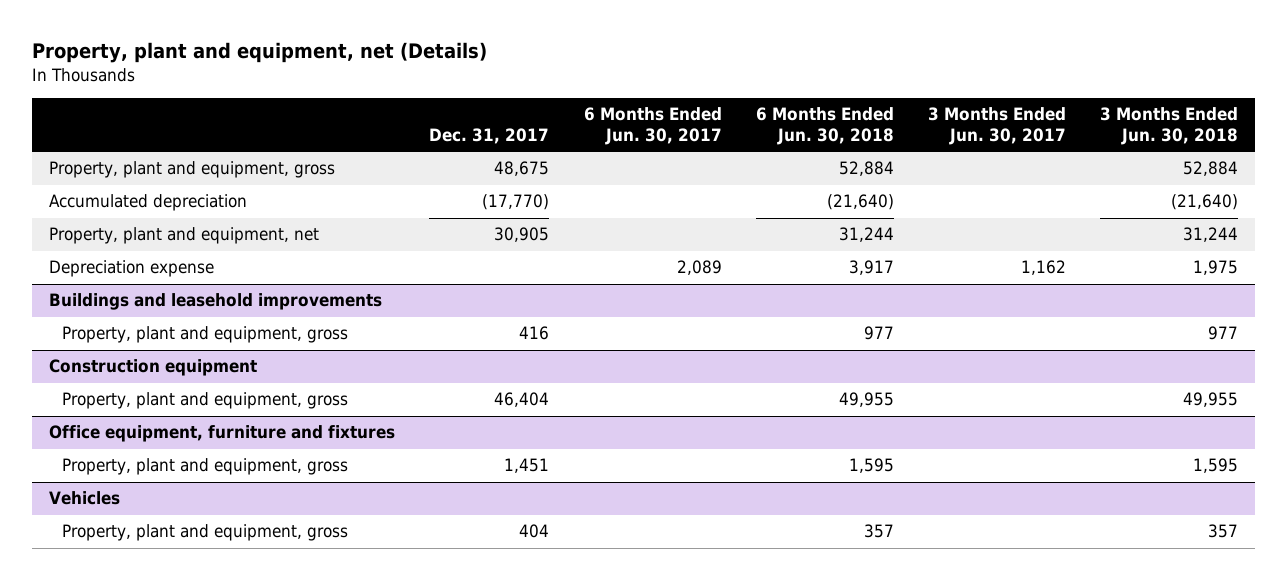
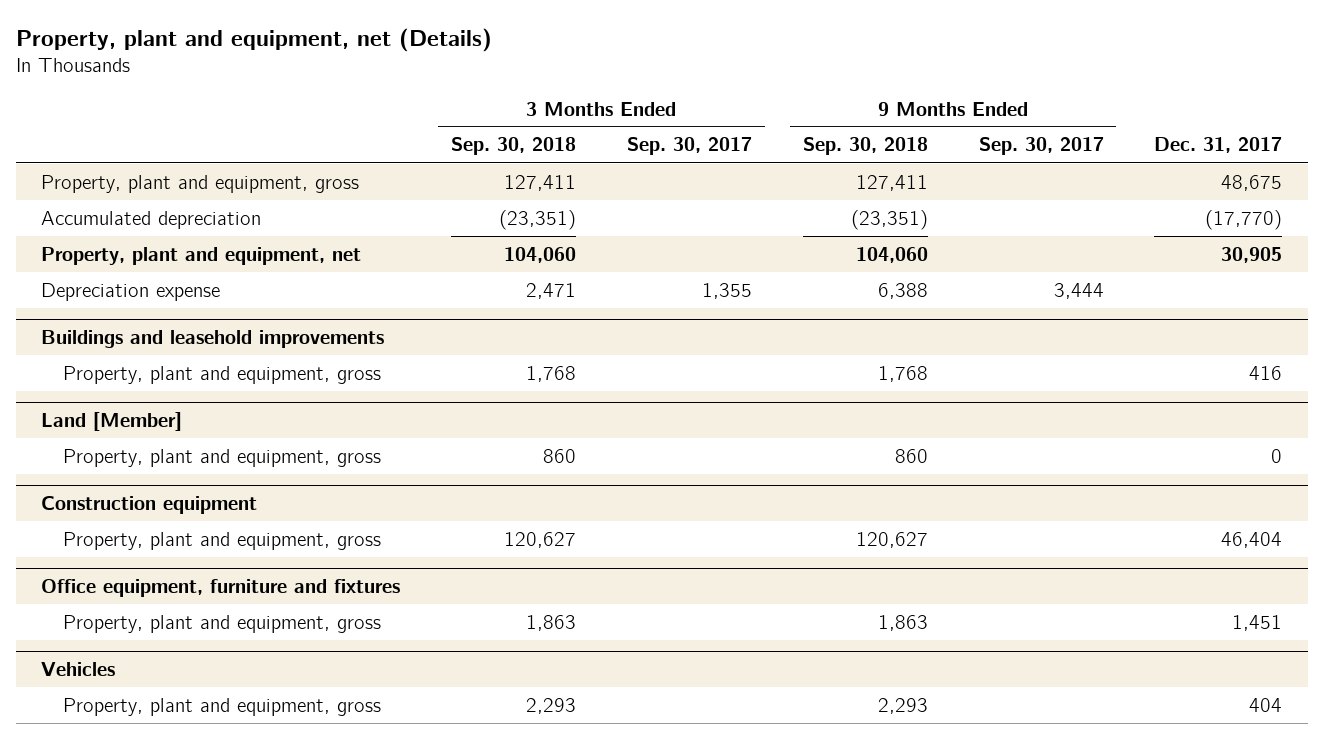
- | Dec. 31, 2017 | 6 Months Ended Jun. 30, 2017 | 6 Months Ended Jun. 30, 2018 | 3 Months Ended Jun. 30, 2017 | 3 Months Ended Jun. 30, 2018
+ | 3 Months Ended Sep. 30, 2018 | 3 Months Ended Sep. 30, 2017 | 9 Months Ended Sep. 30, 2018 | 9 Months Ended Sep. 30, 2017 | Dec. 31, 2017
+ Land [Member]
+ Property, plant and equipment, gross | 860 | | 860 | | 0

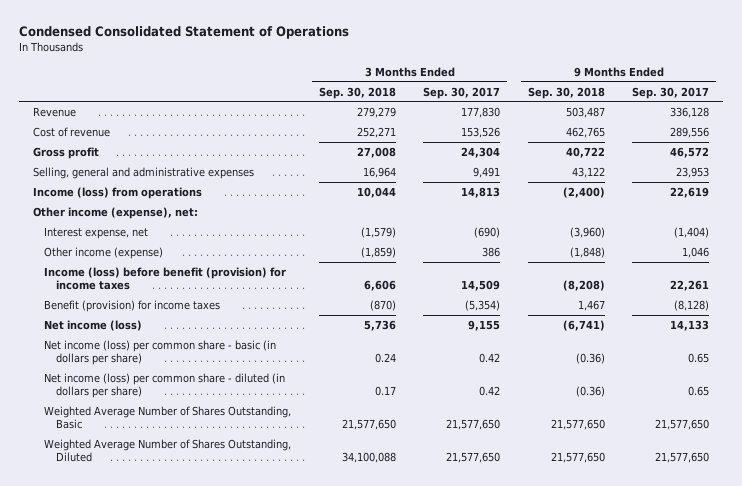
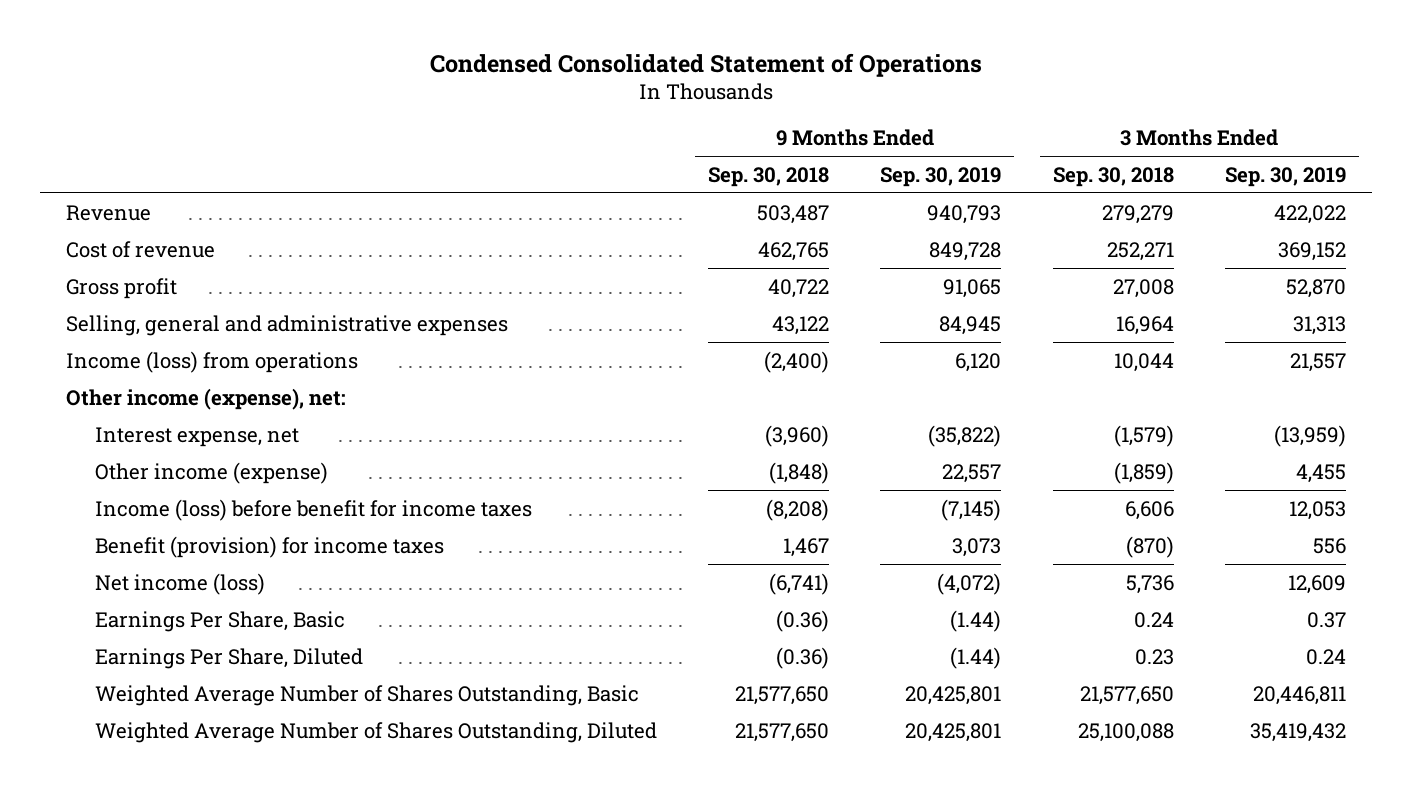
- | 3 Months Ended Sep. 30, 2018 | 3 Months Ended Sep. 30, 2017 | 9 Months Ended Sep. 30, 2018 | 9 Months Ended Sep. 30, 2017
+ | 9 Months Ended Sep. 30, 2018 | 9 Months Ended Sep. 30, 2019 | 3 Months Ended Sep. 30, 2018 | 3 Months Ended Sep. 30, 2019
- Income (loss) before benefit (provision) for income taxes | 6,606 | 14,509 | (8,208) | 22,261
+ Income (loss) before benefit for income taxes | (8,208) | (7,145) | 6,606 | 12,053
- Net income (loss) per common share - basic (in dollars per share) | 0.24 | 0.42 | (0.36) | 0.65
- Net income (loss) per common share - diluted (in dollars per share) | 0.17 | 0.42 | (0.36) | 0.65
+ Earnings Per Share, Basic | (0.36) | (1.44) | 0.24 | 0.37
+ Earnings Per Share, Diluted | (0.36) | (1.44) | 0.23 | 0.24
- Weighted Average Number of Shares Outstanding, Diluted | 34,100,088 | 21,577,650 | 21,577,650 | 21,577,650
+ Weighted Average Number of Shares Outstanding, Diluted | 21,577,650 | 20,425,801 | 25,100,088 | 35,419,432

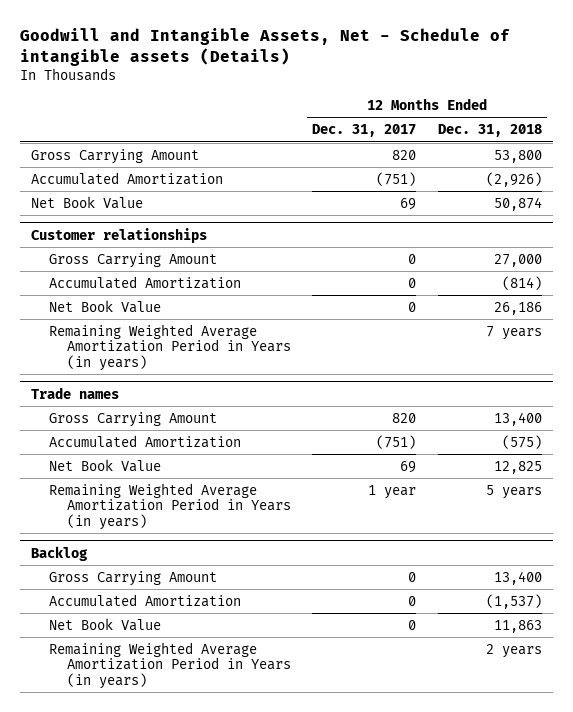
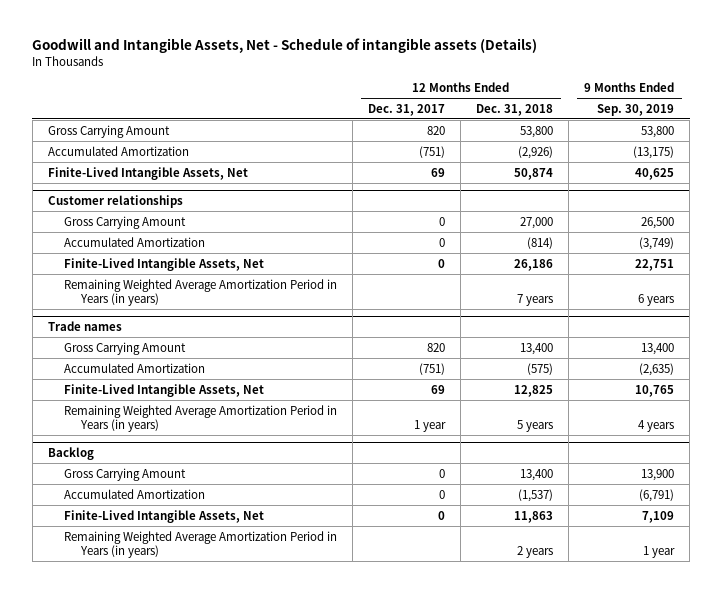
- | 12 Months Ended Dec. 31, 2017 | 12 Months Ended Dec. 31, 2018
+ | 12 Months Ended Dec. 31, 2017 | 12 Months Ended Dec. 31, 2018 | 9 Months Ended Sep. 30, 2019
- Net Book Value | 69 | 50,874
+ Finite-Lived Intangible Assets, Net | 69 | 50,874 | 40,625
@ Customer relationships
- Net Book Value | 0 | 26,186
+ Finite-Lived Intangible Assets, Net | 0 | 26,186 | 22,751
@ Trade names
- Net Book Value | 69 | 12,825
+ Finite-Lived Intangible Assets, Net | 69 | 12,825 | 10,765
@ Backlog
- Net Book Value | 0 | 11,863
+ Finite-Lived Intangible Assets, Net | 0 | 11,863 | 7,109

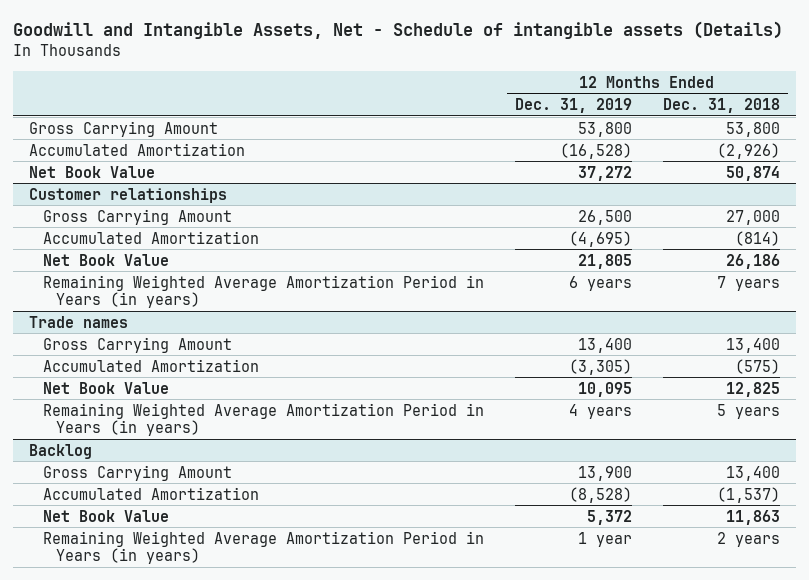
- | 12 Months Ended Dec. 31, 2017 | 12 Months Ended Dec. 31, 2018 | 9 Months Ended Sep. 30, 2019
+ | 12 Months Ended Dec. 31, 2019 | 12 Months Ended Dec. 31, 2018
- Finite-Lived Intangible Assets, Net | 69 | 50,874 | 40,625
+ Net Book Value | 37,272 | 50,874
@ Customer relationships
- Finite-Lived Intangible Assets, Net | 0 | 26,186 | 22,751
+ Net Book Value | 21,805 | 26,186
@ Trade names
- Finite-Lived Intangible Assets, Net | 69 | 12,825 | 10,765
+ Net Book Value | 10,095 | 12,825
@ Backlog
- Finite-Lived Intangible Assets, Net | 0 | 11,863 | 7,109
+ Net Book Value | 5,372 | 11,863

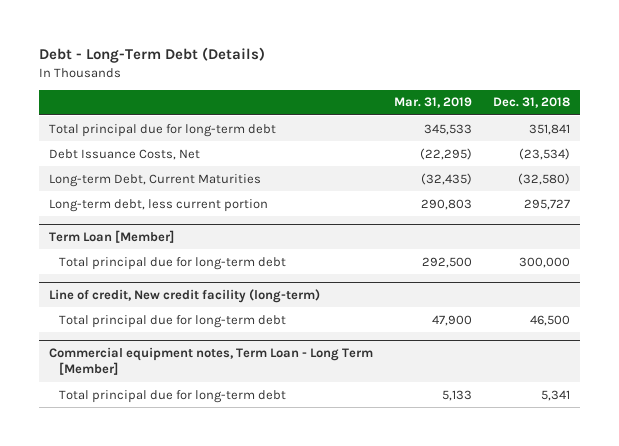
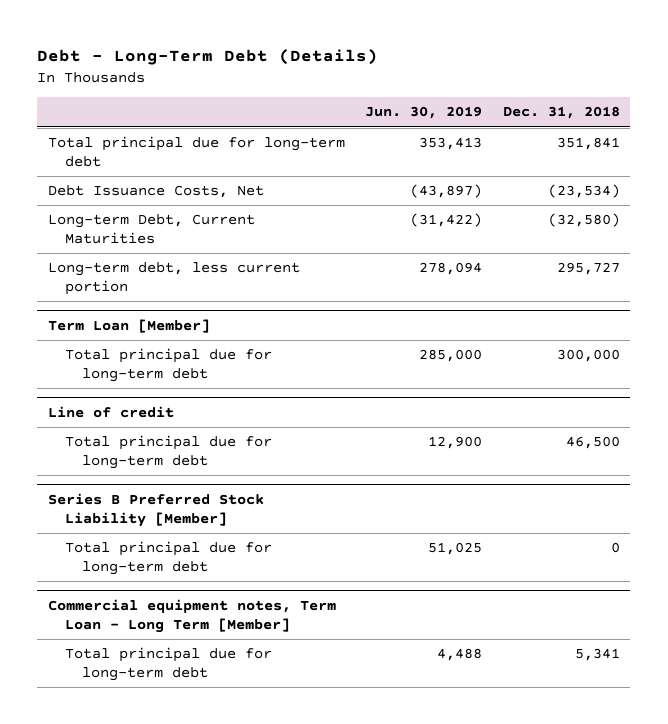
- | Mar. 31, 2019 | Dec. 31, 2018
+ | Jun. 30, 2019 | Dec. 31, 2018
- Line of credit, New credit facility (long-term)
+ Line of credit
+ Series B Preferred Stock Liability [Member]
+ Total principal due for long-term debt | 51,025 | 0

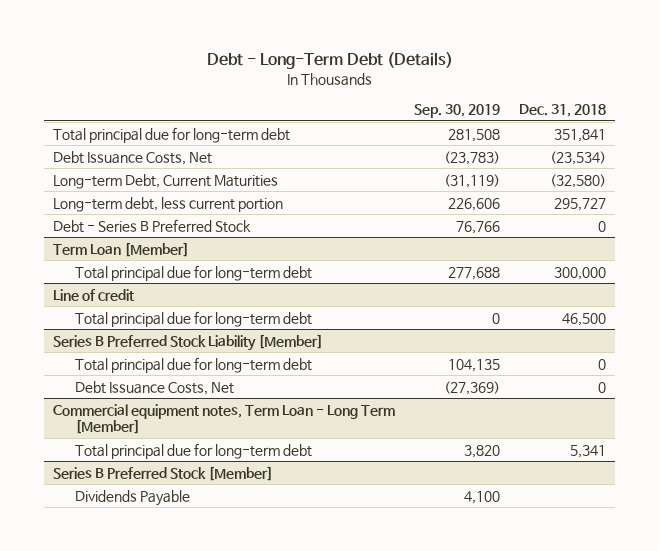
- | Jun. 30, 2019 | Dec. 31, 2018
+ | Sep. 30, 2019 | Dec. 31, 2018
+ Debt - Series B Preferred Stock | 76,766 | 0
@ Series B Preferred Stock Liability [Member]
+ Debt Issuance Costs, Net | (27,369) | 0
+ Series B Preferred Stock [Member]
+ Dividends Payable | 4,100 |

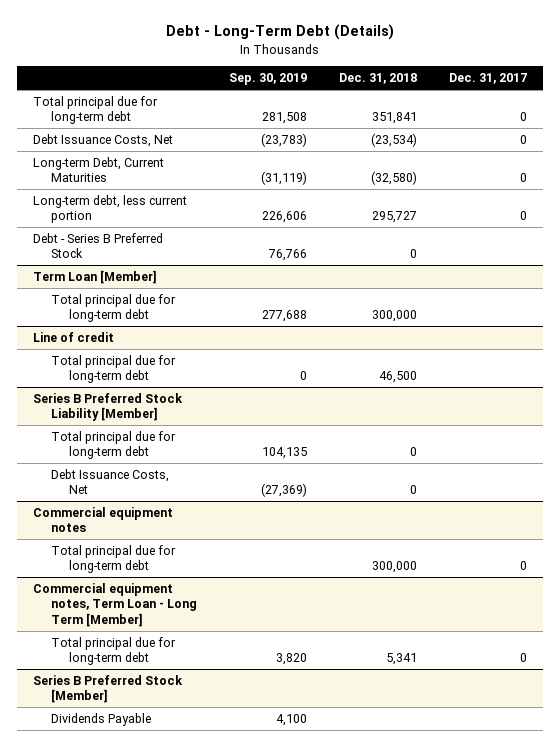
- | Sep. 30, 2019 | Dec. 31, 2018
+ | Sep. 30, 2019 | Dec. 31, 2018 | Dec. 31, 2017
+ Commercial equipment notes
+ Total principal due for long-term debt | | 300,000 | 0

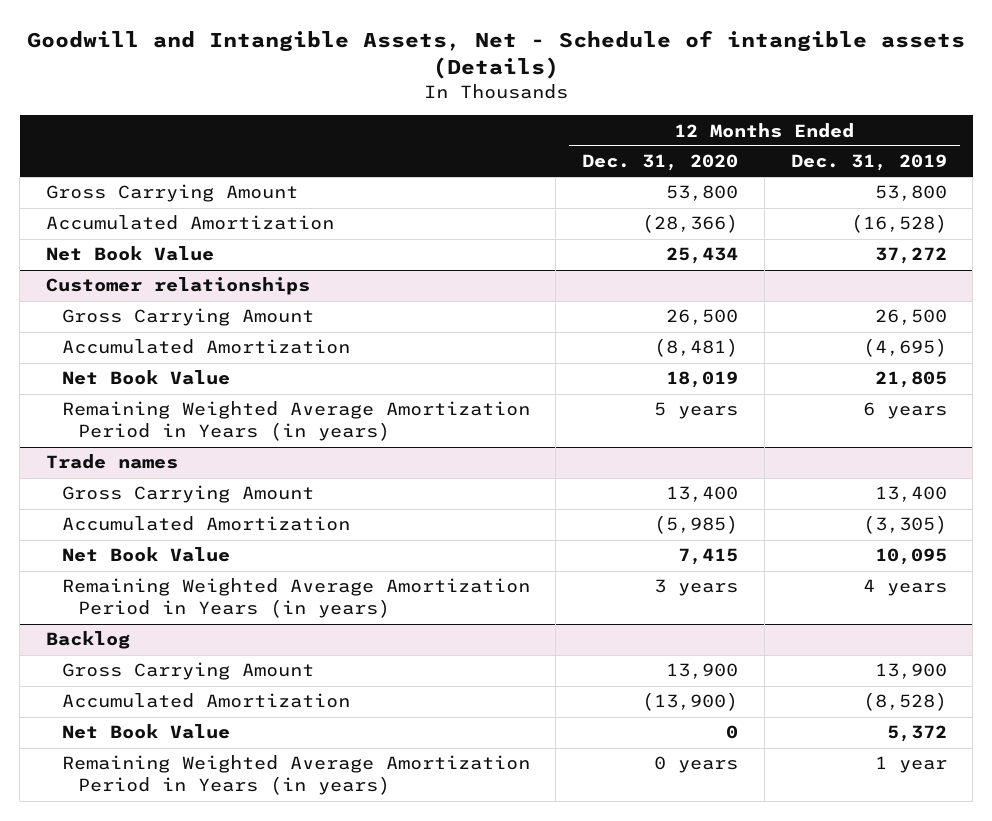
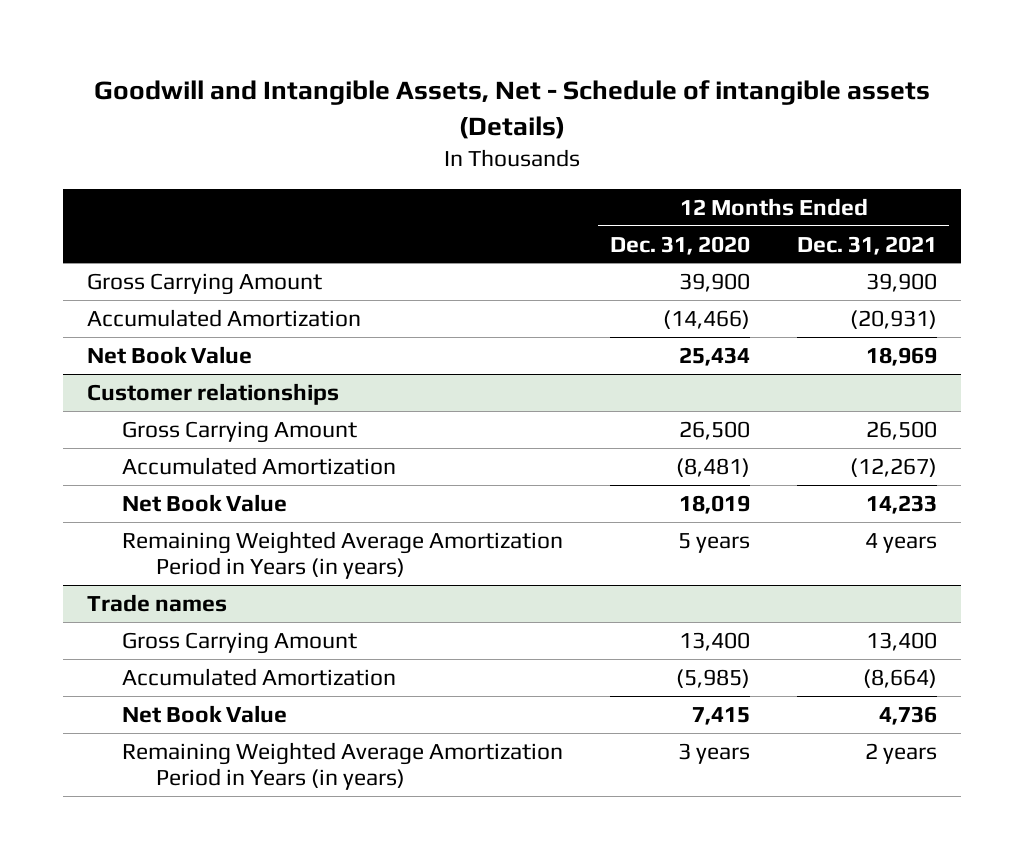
- | 12 Months Ended Dec. 31, 2020 | 12 Months Ended Dec. 31, 2019
+ | 12 Months Ended Dec. 31, 2020 | 12 Months Ended Dec. 31, 2021
- Gross Carrying Amount | 53,800 | 53,800
- Accumulated Amortization | (28,366) | (16,528)
+ Gross Carrying Amount | 39,900 | 39,900
+ Accumulated Amortization | (14,466) | (20,931)
- Backlog
- Gross Carrying Amount | 13,900 | 13,900
- Accumulated Amortization | (13,900) | (8,528)
- Net Book Value | 0 | 5,372
- Remaining Weighted Average Amortization Period in Years (in years) | 0 years | 1 year

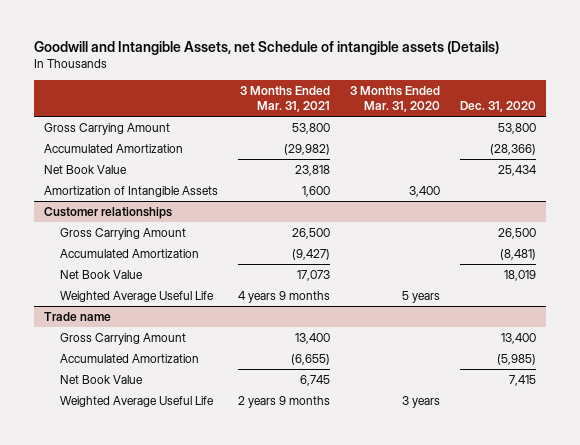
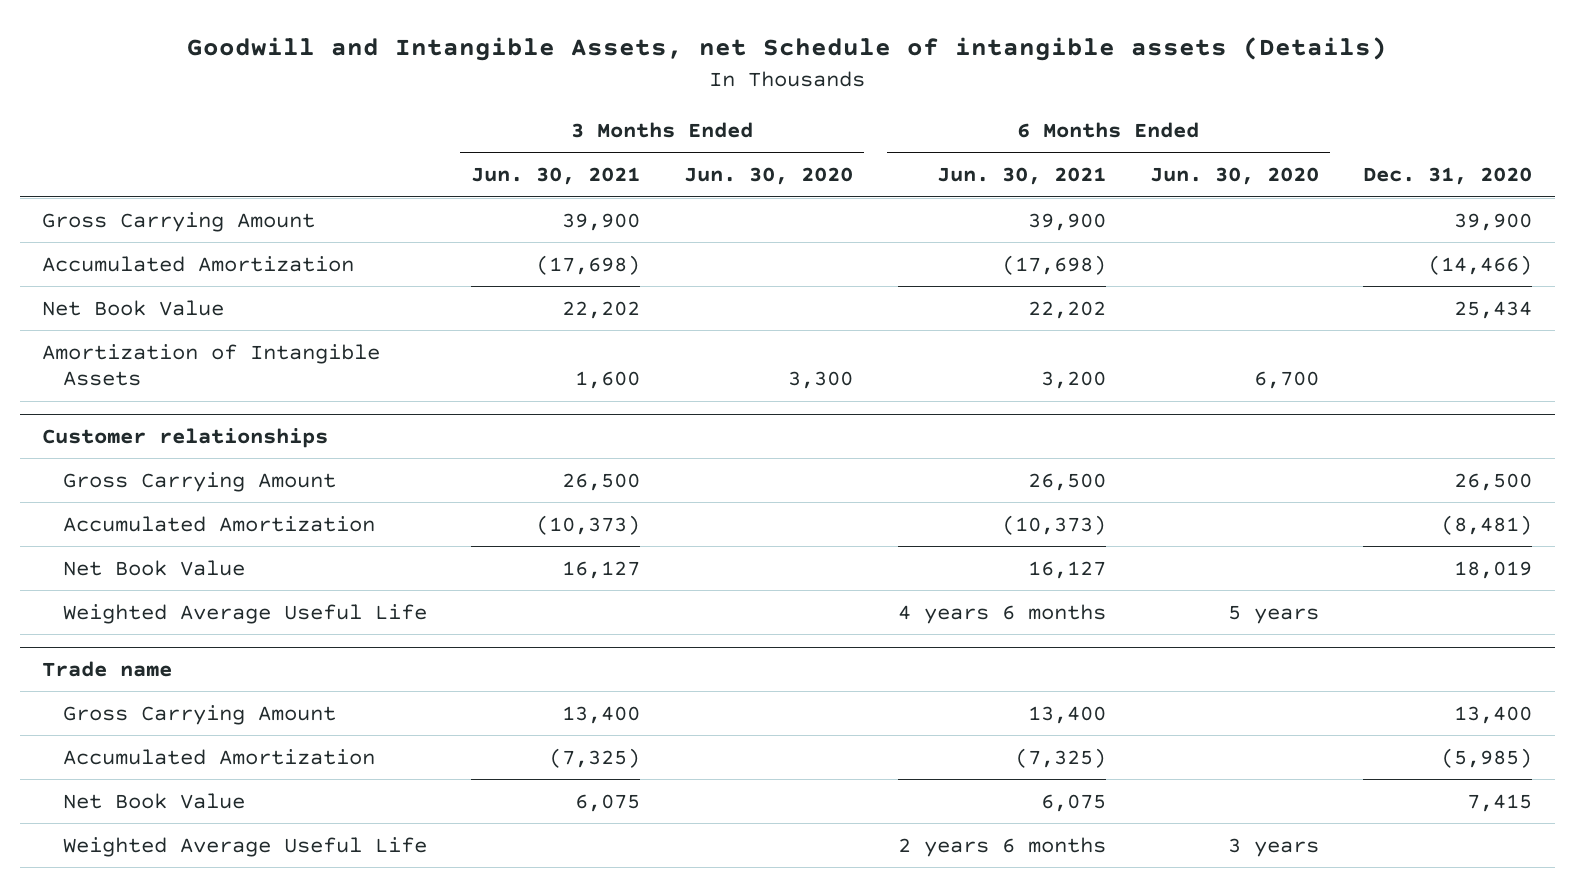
- | 3 Months Ended Mar. 31, 2021 | 3 Months Ended Mar. 31, 2020 | Dec. 31, 2020
+ | 3 Months Ended Jun. 30, 2021 | 3 Months Ended Jun. 30, 2020 | 6 Months Ended Jun. 30, 2021 | 6 Months Ended Jun. 30, 2020 | Dec. 31, 2020
- Gross Carrying Amount | 53,800 | | 53,800
- Accumulated Amortization | (29,982) | | (28,366)
+ Gross Carrying Amount | 39,900 | | 39,900 | | 39,900
+ Accumulated Amortization | (17,698) | | (17,698) | | (14,466)

